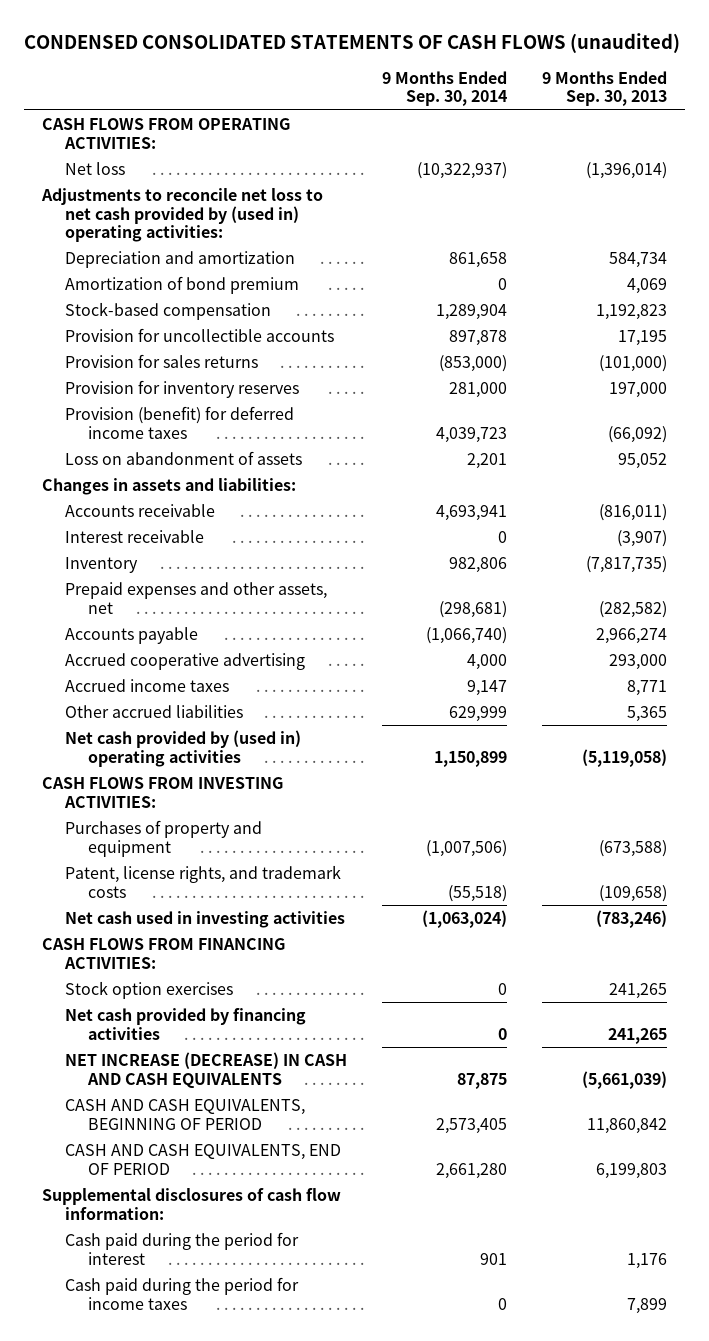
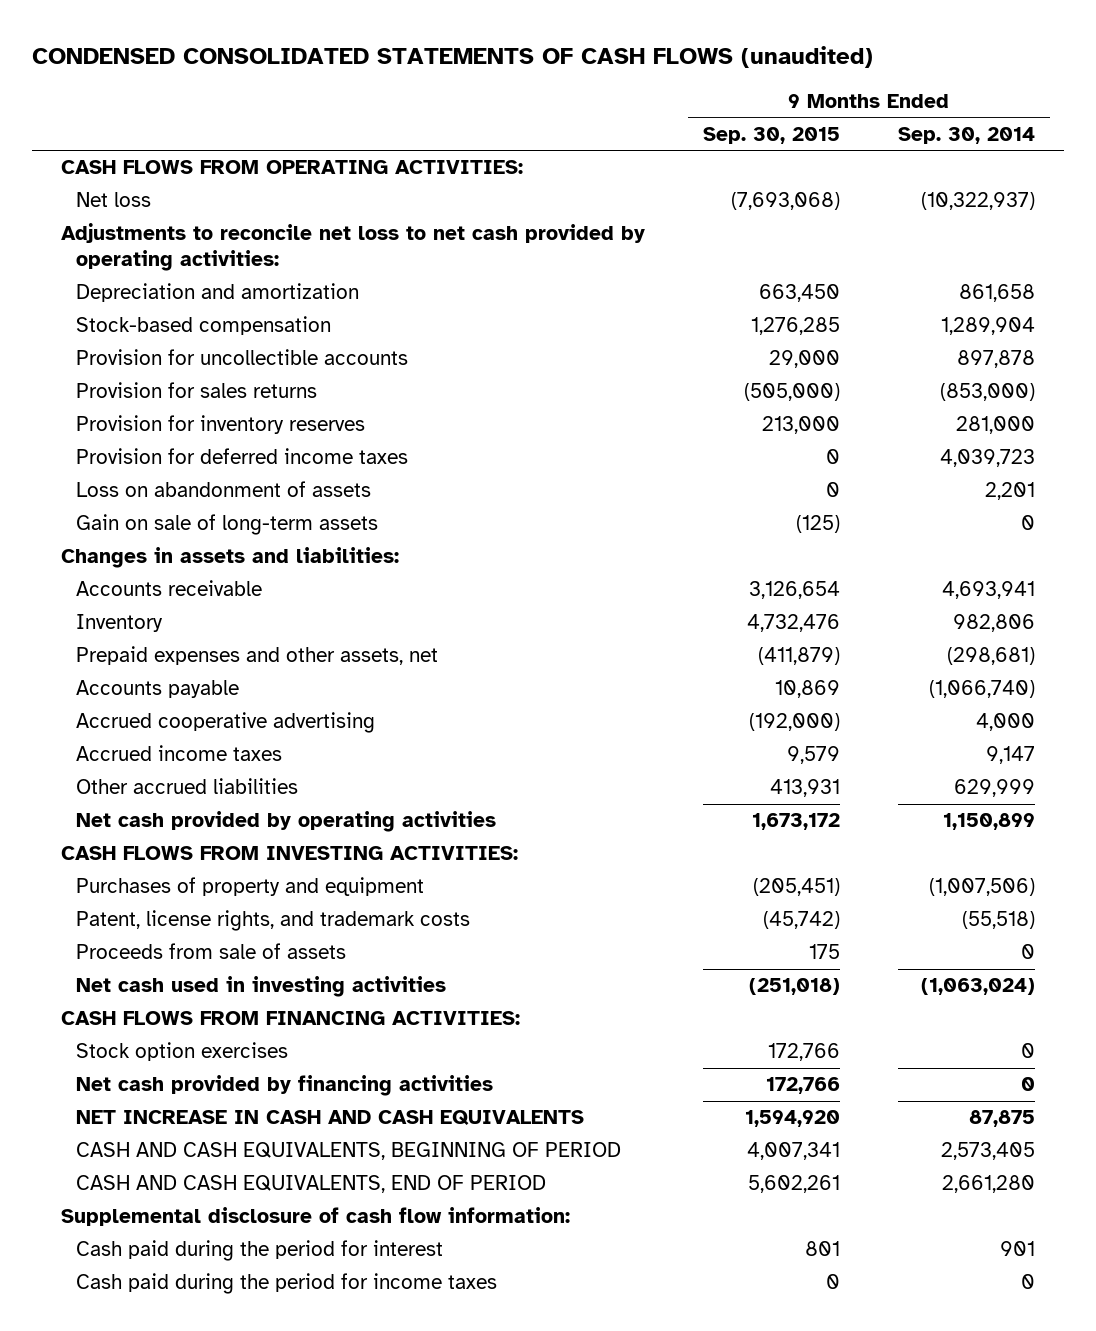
- | 9 Months Ended Sep. 30, 2014 | 9 Months Ended Sep. 30, 2013
+ | 9 Months Ended Sep. 30, 2015 | 9 Months Ended Sep. 30, 2014
- Adjustments to reconcile net loss to net cash provided by (used in) operating activities:
+ Adjustments to reconcile net loss to net cash provided by operating activities:
- Amortization of bond premium | 0 | 4,069
- Provision (benefit) for deferred income taxes | 4,039,723 | (66,092)
+ Provision for deferred income taxes | 0 | 4,039,723
+ Gain on sale of long-term assets | (125) | 0
- Interest receivable | 0 | (3,907)
- Net cash provided by (used in) operating activities | 1,150,899 | (5,119,058)
+ Net cash provided by operating activities | 1,673,172 | 1,150,899
+ Proceeds from sale of assets | 175 | 0
- NET INCREASE (DECREASE) IN CASH AND CASH EQUIVALENTS | 87,875 | (5,661,039)
+ NET INCREASE IN CASH AND CASH EQUIVALENTS | 1,594,920 | 87,875
- Supplemental disclosures of cash flow information:
+ Supplemental disclosure of cash flow information:

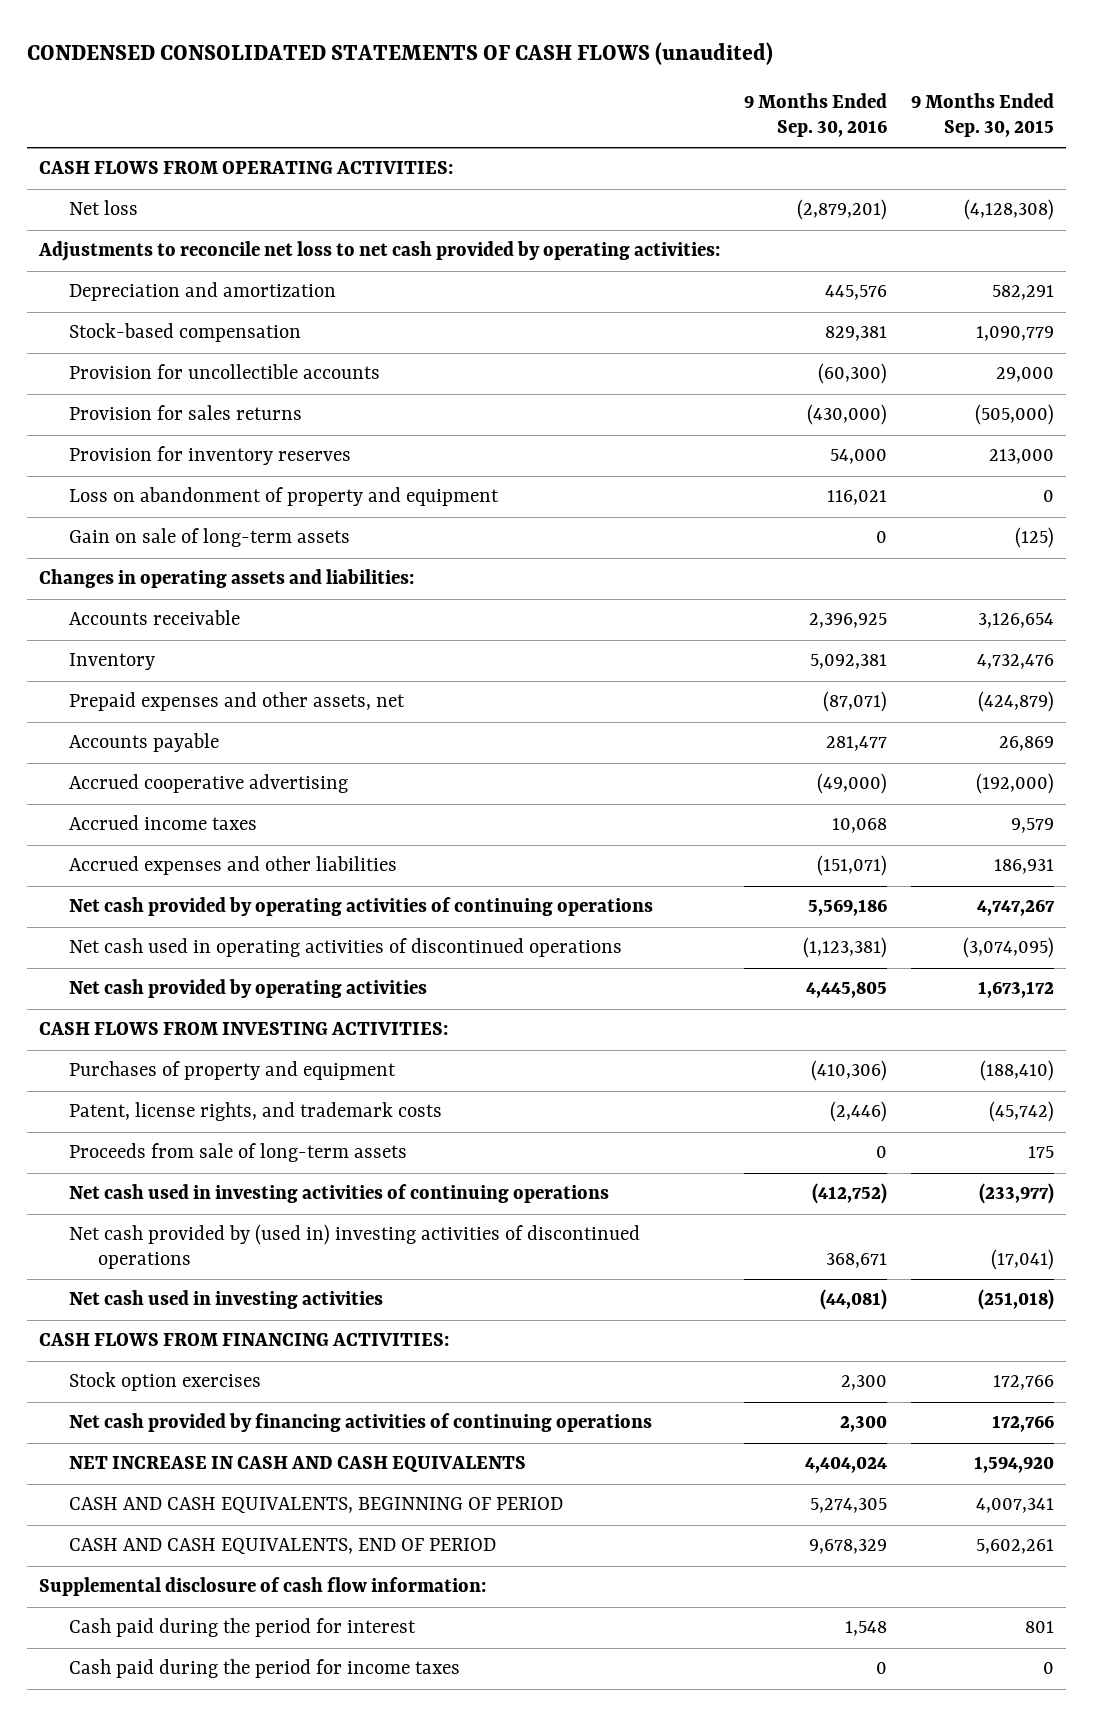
- | 9 Months Ended Sep. 30, 2015 | 9 Months Ended Sep. 30, 2014
+ | 9 Months Ended Sep. 30, 2016 | 9 Months Ended Sep. 30, 2015
- Net loss | (7,693,068) | (10,322,937)
+ Net loss | (2,879,201) | (4,128,308)
- Depreciation and amortization | 663,450 | 861,658
- Stock-based compensation | 1,276,285 | 1,289,904
+ Depreciation and amortization | 445,576 | 582,291
+ Stock-based compensation | 829,381 | 1,090,779
- Provision for deferred income taxes | 0 | 4,039,723
- Loss on abandonment of assets | 0 | 2,201
+ Loss on abandonment of property and equipment | 116,021 | 0
- Changes in assets and liabilities:
+ Changes in operating assets and liabilities:
- Prepaid expenses and other assets, net | (411,879) | (298,681)
- Accounts payable | 10,869 | (1,066,740)
+ Prepaid expenses and other assets, net | (87,071) | (424,879)
+ Accounts payable | 281,477 | 26,869
- Other accrued liabilities | 413,931 | 629,999
+ Accrued expenses and other liabilities | (151,071) | 186,931
+ Net cash provided by operating activities of continuing operations | 5,569,186 | 4,747,267
+ Net cash used in operating activities of discontinued operations | (1,123,381) | (3,074,095)
- Purchases of property and equipment | (205,451) | (1,007,506)
+ Purchases of property and equipment | (410,306) | (188,410)
- Proceeds from sale of assets | 175 | 0
+ Proceeds from sale of long-term assets | 0 | 175
+ Net cash used in investing activities of continuing operations | (412,752) | (233,977)
+ Net cash provided by (used in) investing activities of discontinued operations | 368,671 | (17,041)
- Net cash provided by financing activities | 172,766 | 0
+ Net cash provided by financing activities of continuing operations | 2,300 | 172,766

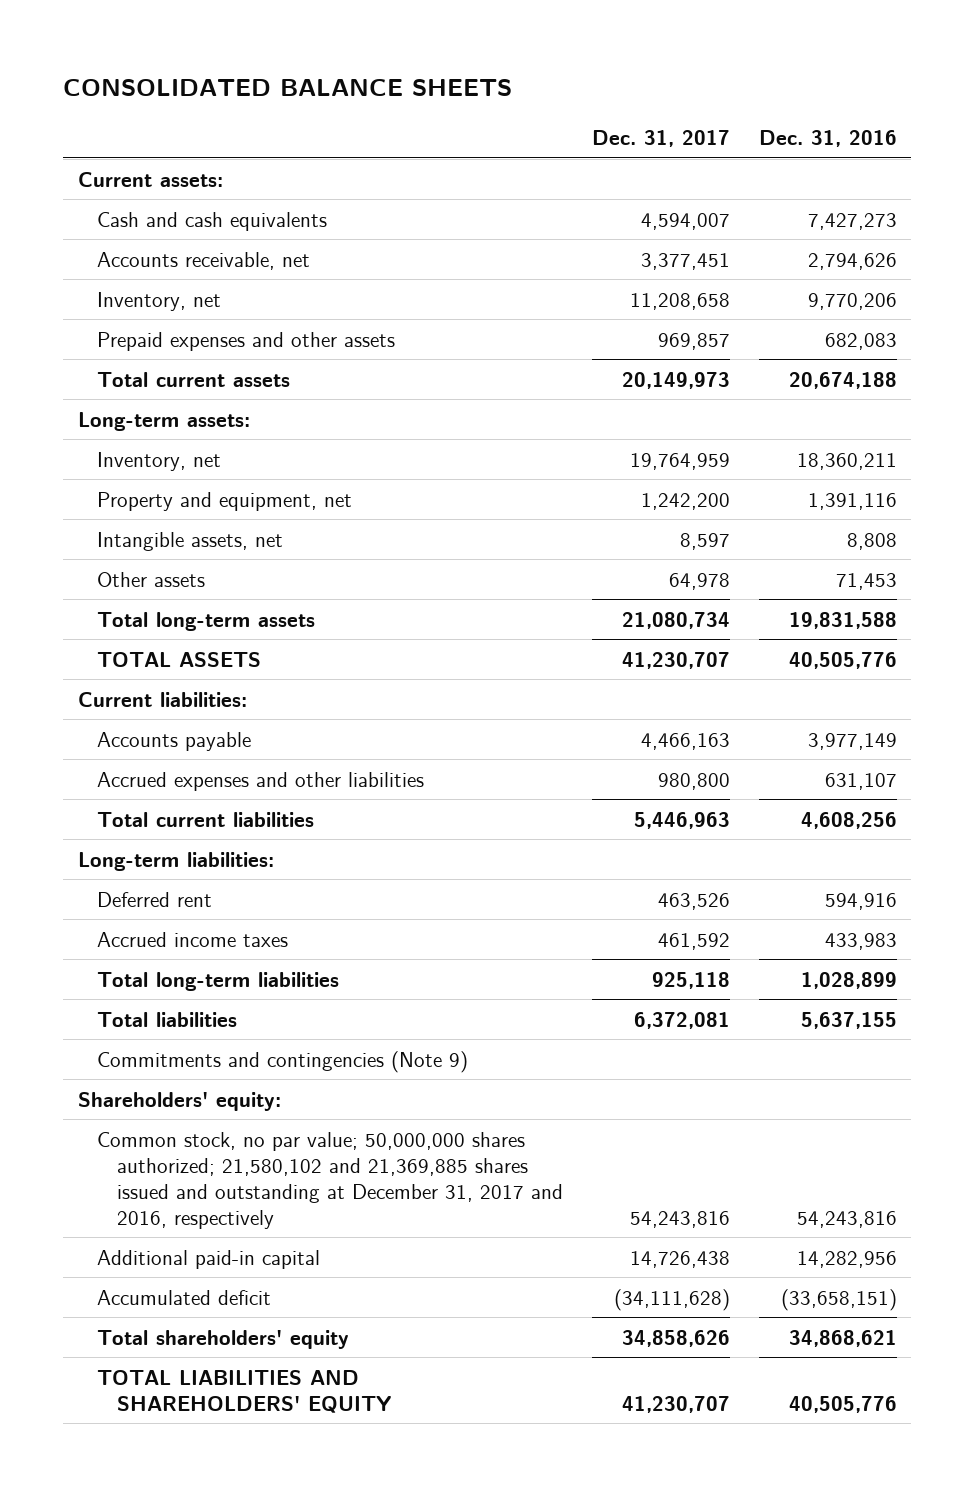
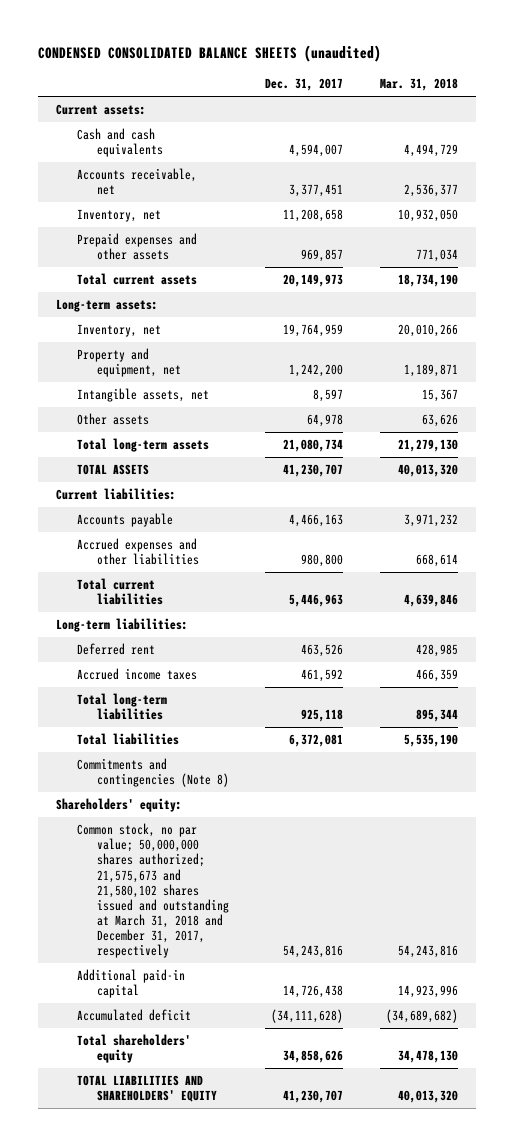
- CONSOLIDATED BALANCE SHEETS
+ CONDENSED CONSOLIDATED BALANCE SHEETS (unaudited)
- | Dec. 31, 2017 | Dec. 31, 2016
+ | Dec. 31, 2017 | Mar. 31, 2018
- Commitments and contingencies (Note 9)
+ Commitments and contingencies (Note 8)
- Common stock, no par value; 50,000,000 shares authorized; 21,580,102 and 21,369,885 shares issued and outstanding at December 31, 2017 and 2016, respectively | 54,243,816 | 54,243,816
+ Common stock, no par value; 50,000,000 shares authorized; 21,575,673 and 21,580,102 shares issued and outstanding at March 31, 2018 and December 31, 2017, respectively | 54,243,816 | 54,243,816

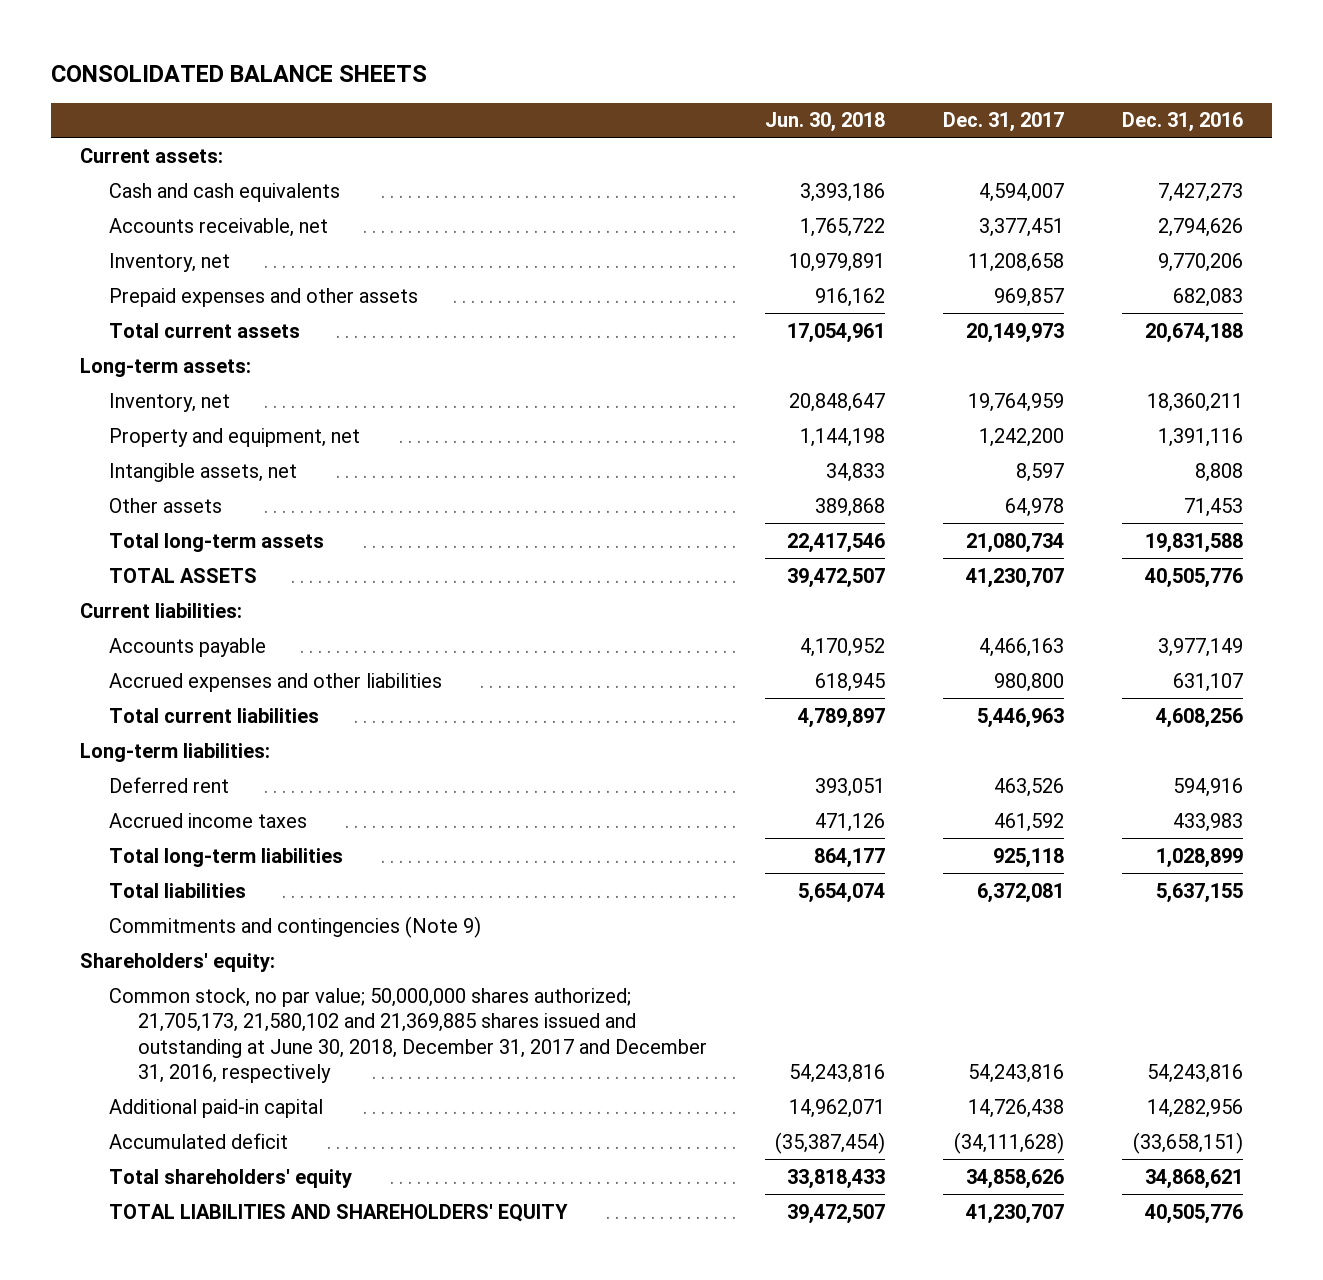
- CONDENSED CONSOLIDATED BALANCE SHEETS (unaudited)
+ CONSOLIDATED BALANCE SHEETS
- | Dec. 31, 2017 | Mar. 31, 2018
+ | Jun. 30, 2018 | Dec. 31, 2017 | Dec. 31, 2016
- Commitments and contingencies (Note 8)
+ Commitments and contingencies (Note 9)
- Common stock, no par value; 50,000,000 shares authorized; 21,575,673 and 21,580,102 shares issued and outstanding at March 31, 2018 and December 31, 2017, respectively | 54,243,816 | 54,243,816
+ Common stock, no par value; 50,000,000 shares authorized; 21,705,173, 21,580,102 and 21,369,885 shares issued and outstanding at June 30, 2018, December 31, 2017 and December 31, 2016, respectively | 54,243,816 | 54,243,816 | 54,243,816

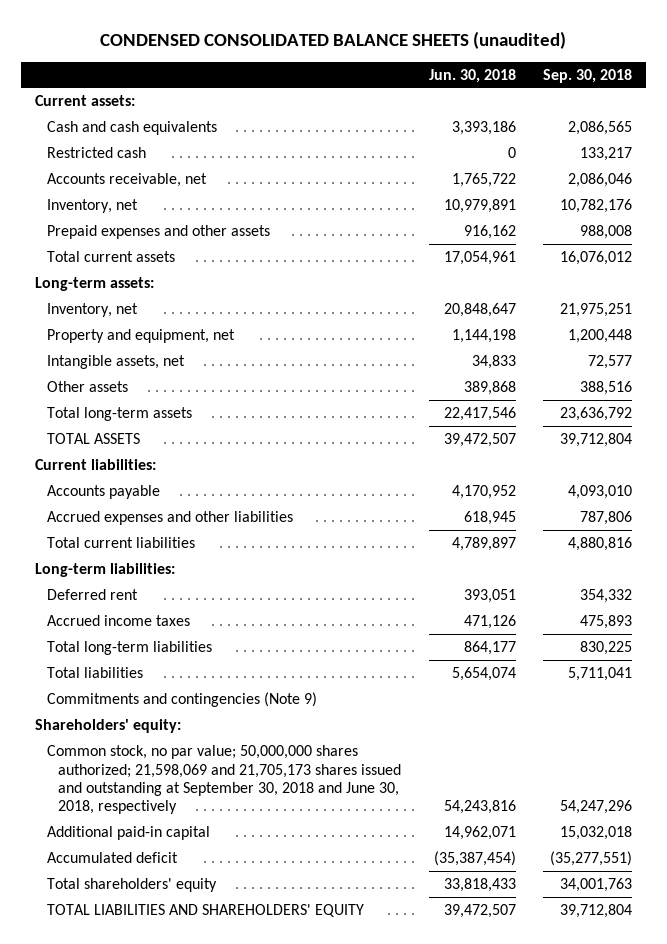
- CONSOLIDATED BALANCE SHEETS
+ CONDENSED CONSOLIDATED BALANCE SHEETS (unaudited)
- | Jun. 30, 2018 | Dec. 31, 2017 | Dec. 31, 2016
+ | Jun. 30, 2018 | Sep. 30, 2018
+ Restricted cash | 0 | 133,217
- Common stock, no par value; 50,000,000 shares authorized; 21,705,173, 21,580,102 and 21,369,885 shares issued and outstanding at June 30, 2018, December 31, 2017 and December 31, 2016, respectively | 54,243,816 | 54,243,816 | 54,243,816
+ Common stock, no par value; 50,000,000 shares authorized; 21,598,069 and 21,705,173 shares issued and outstanding at September 30, 2018 and June 30, 2018, respectively | 54,243,816 | 54,247,296

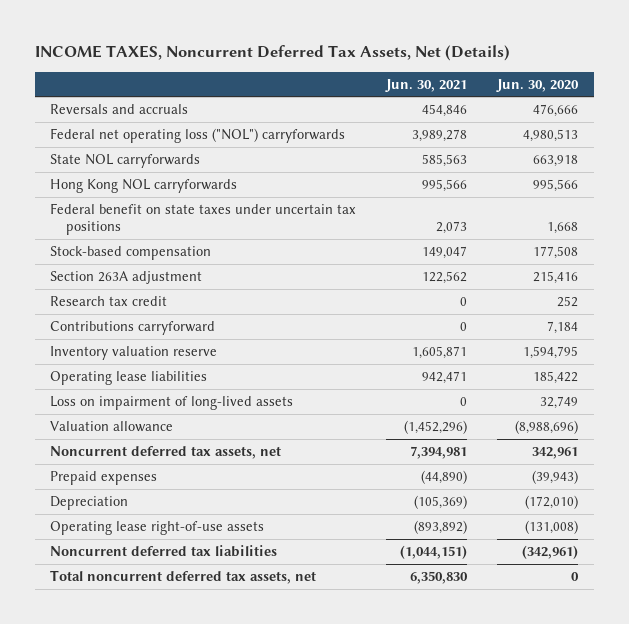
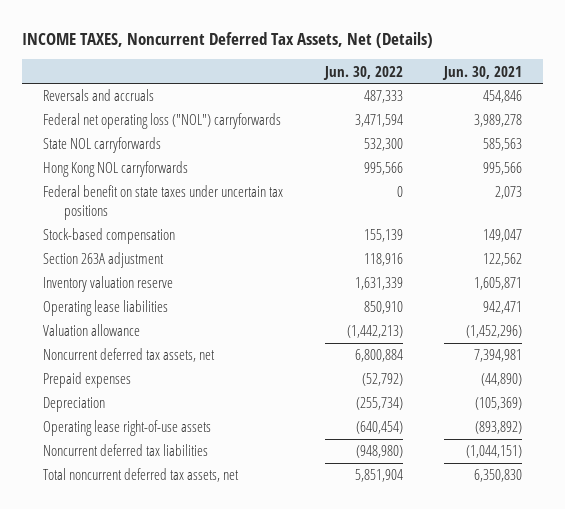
- | Jun. 30, 2021 | Jun. 30, 2020
+ | Jun. 30, 2022 | Jun. 30, 2021
- Research tax credit | 0 | 252
- Contributions carryforward | 0 | 7,184
- Loss on impairment of long-lived assets | 0 | 32,749

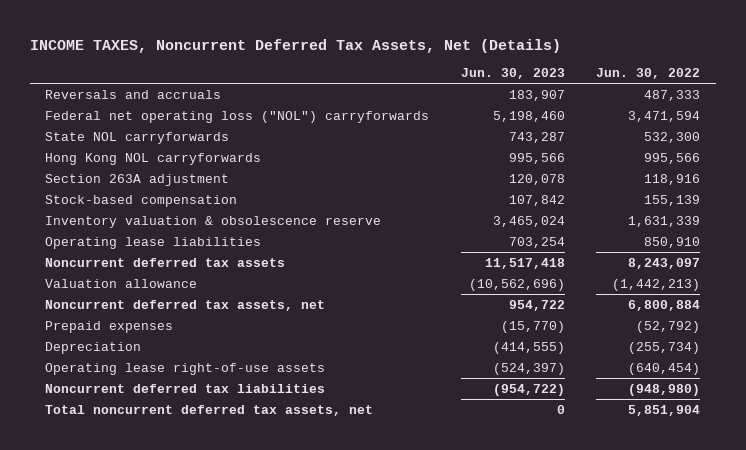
- | Jun. 30, 2022 | Jun. 30, 2021
+ | Jun. 30, 2023 | Jun. 30, 2022
- Federal benefit on state taxes under uncertain tax positions | 0 | 2,073
- Inventory valuation reserve | 1,631,339 | 1,605,871
moved down: Stock-based compensation | 107,842 | 155,139
+ Inventory valuation & obsolescence reserve | 3,465,024 | 1,631,339
+ Noncurrent deferred tax assets | 11,517,418 | 8,243,097

